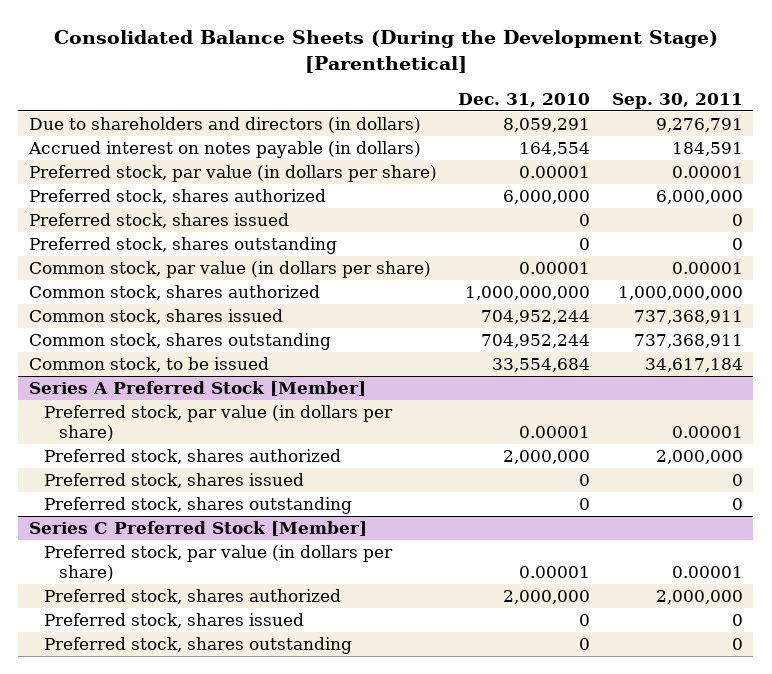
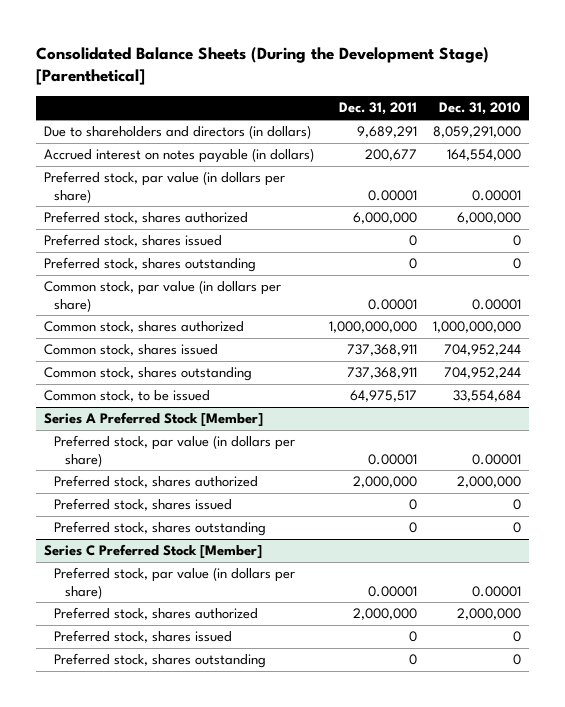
- | Dec. 31, 2010 | Sep. 30, 2011
+ | Dec. 31, 2011 | Dec. 31, 2010
- Due to shareholders and directors (in dollars) | 8,059,291 | 9,276,791
- Accrued interest on notes payable (in dollars) | 164,554 | 184,591
+ Due to shareholders and directors (in dollars) | 9,689,291 | 8,059,291,000
+ Accrued interest on notes payable (in dollars) | 200,677 | 164,554,000

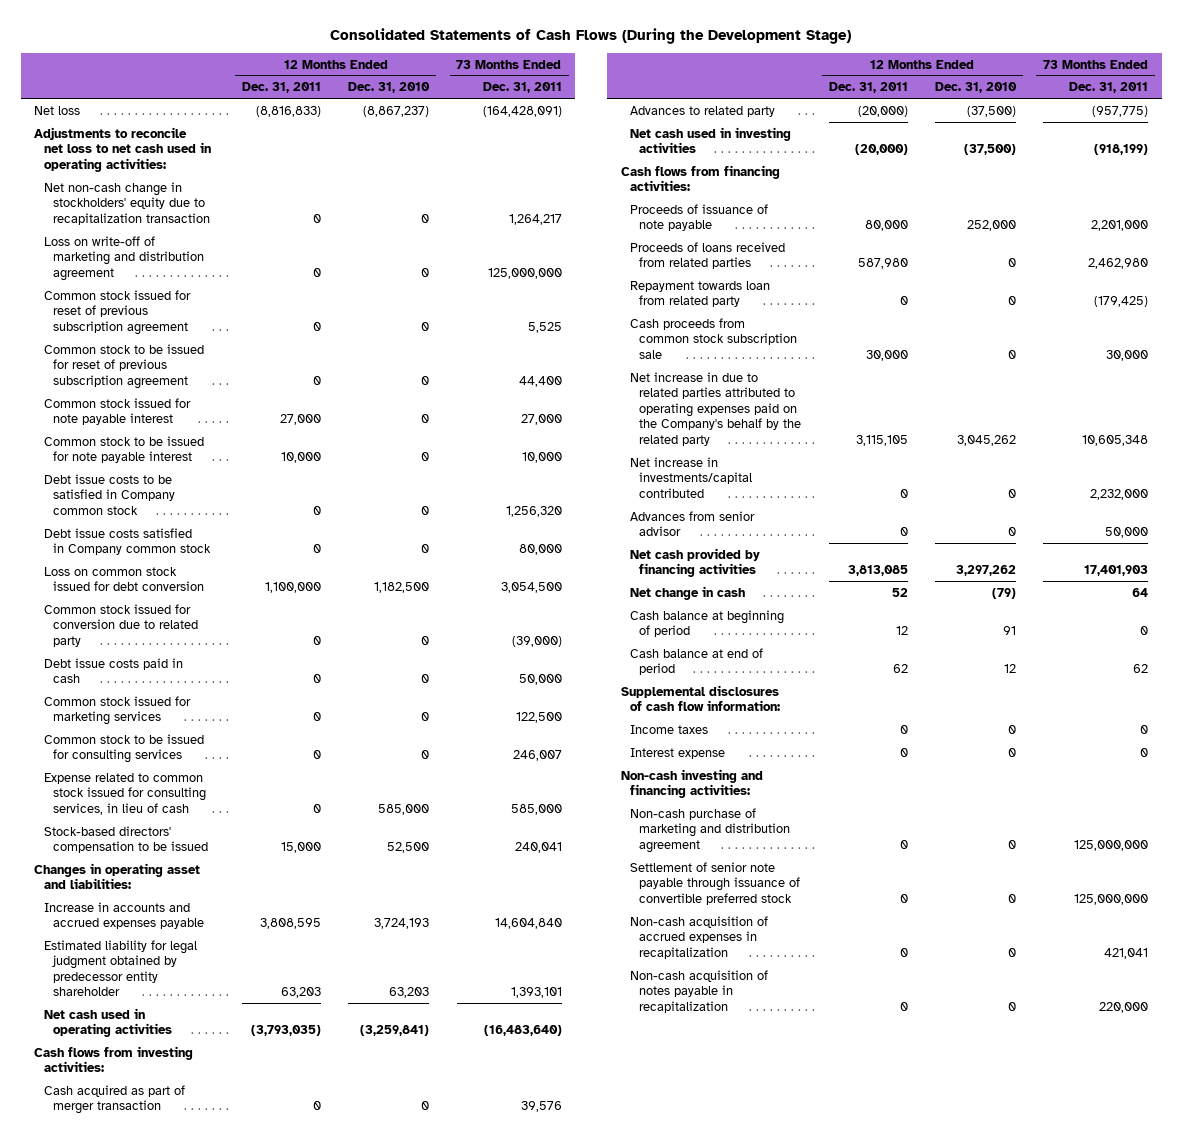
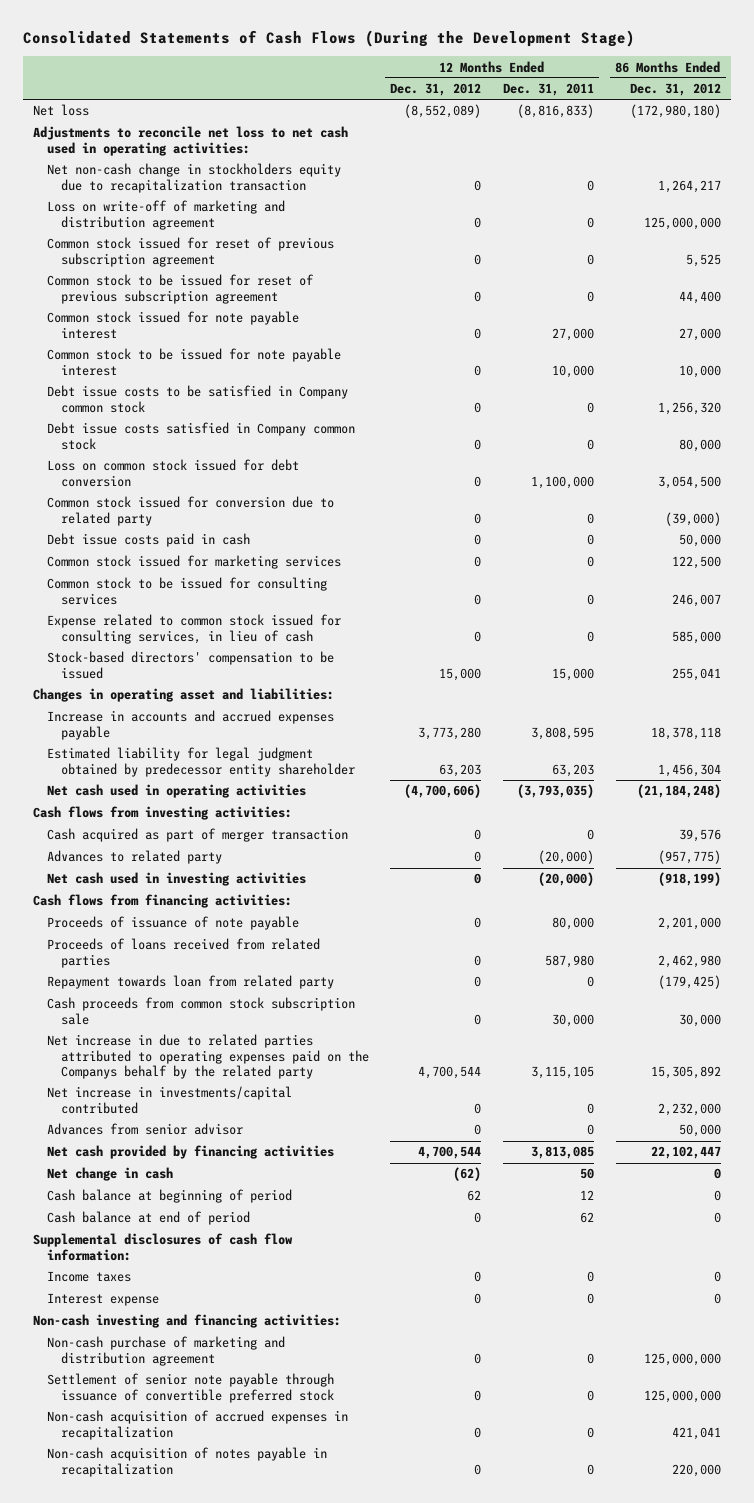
- | 12 Months Ended Dec. 31, 2011 | 12 Months Ended Dec. 31, 2010 | 73 Months Ended Dec. 31, 2011
+ | 12 Months Ended Dec. 31, 2012 | 12 Months Ended Dec. 31, 2011 | 86 Months Ended Dec. 31, 2012
- Net non-cash change in stockholders' equity due to recapitalization transaction | 0 | 0 | 1,264,217
+ Net non-cash change in stockholders equity due to recapitalization transaction | 0 | 0 | 1,264,217
- Net increase in due to related parties attributed to operating expenses paid on the Company's behalf by the related party | 3,115,105 | 3,045,262 | 10,605,348
+ Net increase in due to related parties attributed to operating expenses paid on the Companys behalf by the related party | 4,700,544 | 3,115,105 | 15,305,892
- Net change in cash | 52 | (79) | 64
+ Net change in cash | (62) | 50 | 0

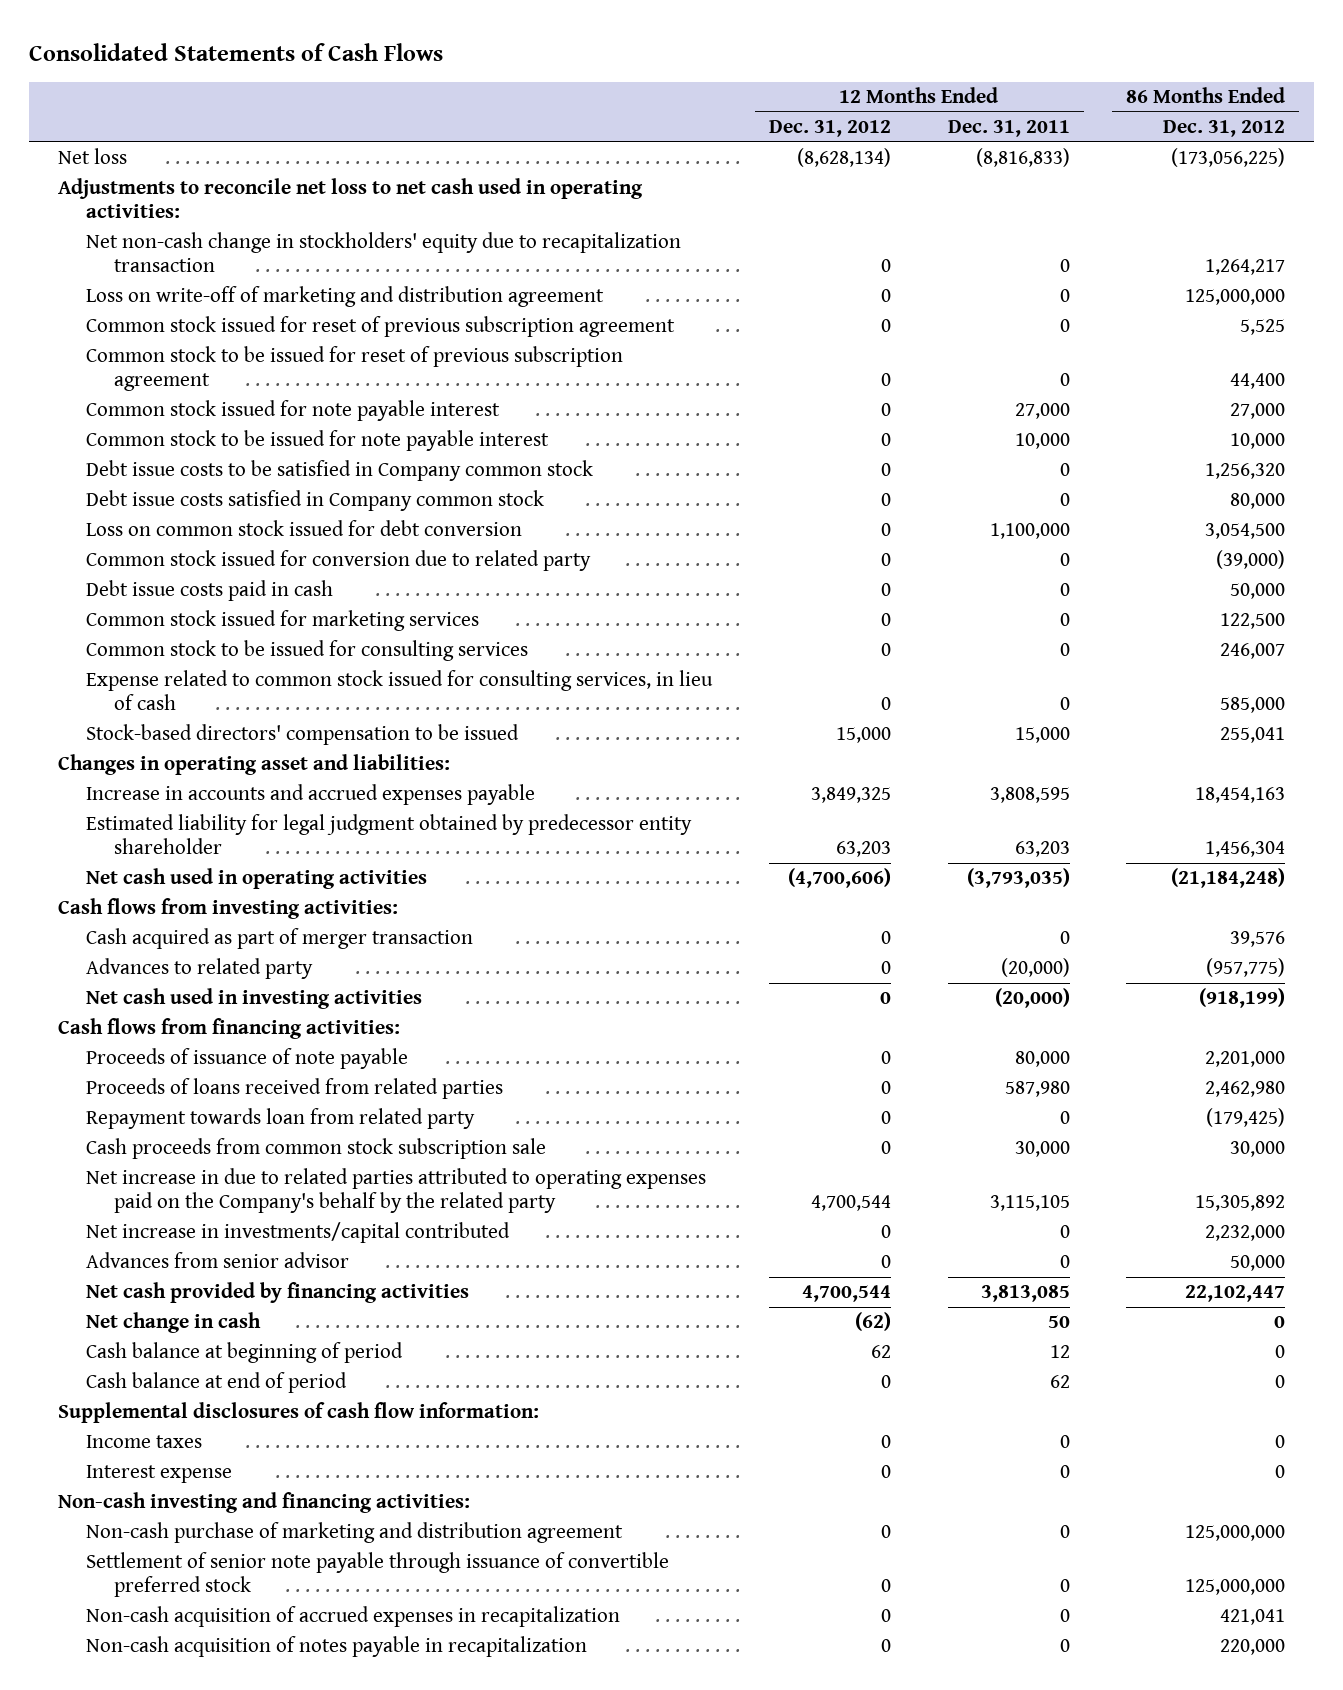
- Consolidated Statements of Cash Flows (During the Development Stage)
+ Consolidated Statements of Cash Flows
- Net loss | (8,552,089) | (8,816,833) | (172,980,180)
+ Net loss | (8,628,134) | (8,816,833) | (173,056,225)
- Net non-cash change in stockholders equity due to recapitalization transaction | 0 | 0 | 1,264,217
+ Net non-cash change in stockholders' equity due to recapitalization transaction | 0 | 0 | 1,264,217
- Increase in accounts and accrued expenses payable | 3,773,280 | 3,808,595 | 18,378,118
+ Increase in accounts and accrued expenses payable | 3,849,325 | 3,808,595 | 18,454,163
- Net increase in due to related parties attributed to operating expenses paid on the Companys behalf by the related party | 4,700,544 | 3,115,105 | 15,305,892
+ Net increase in due to related parties attributed to operating expenses paid on the Company's behalf by the related party | 4,700,544 | 3,115,105 | 15,305,892

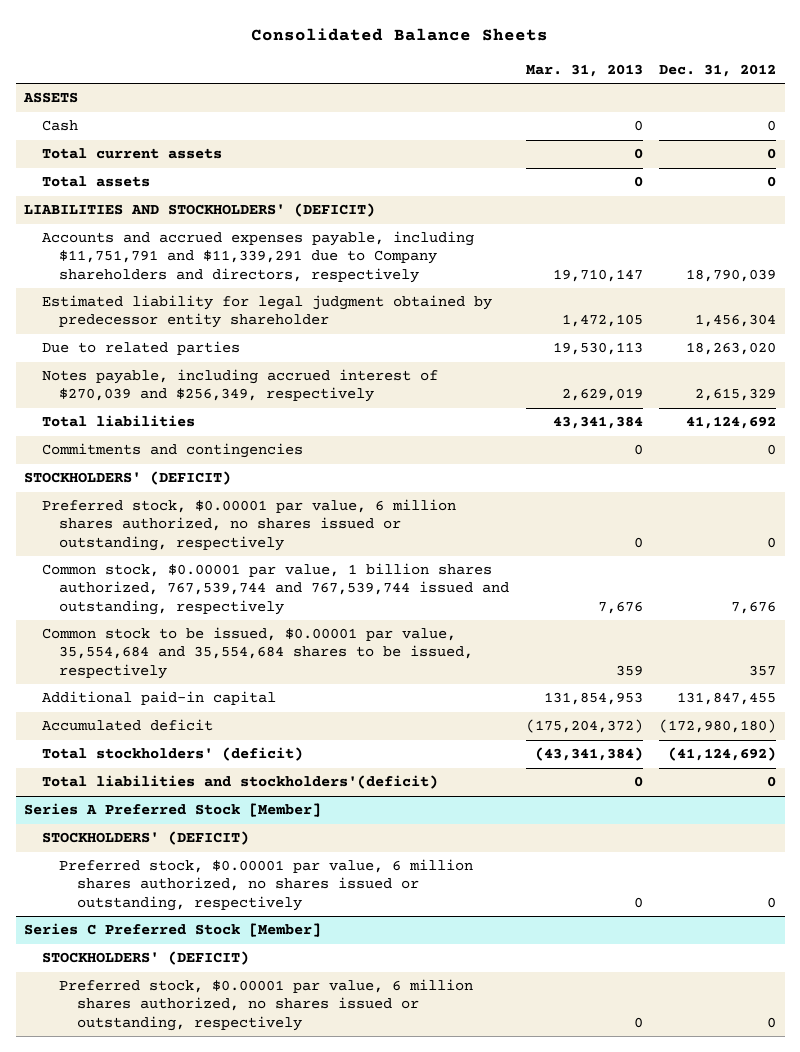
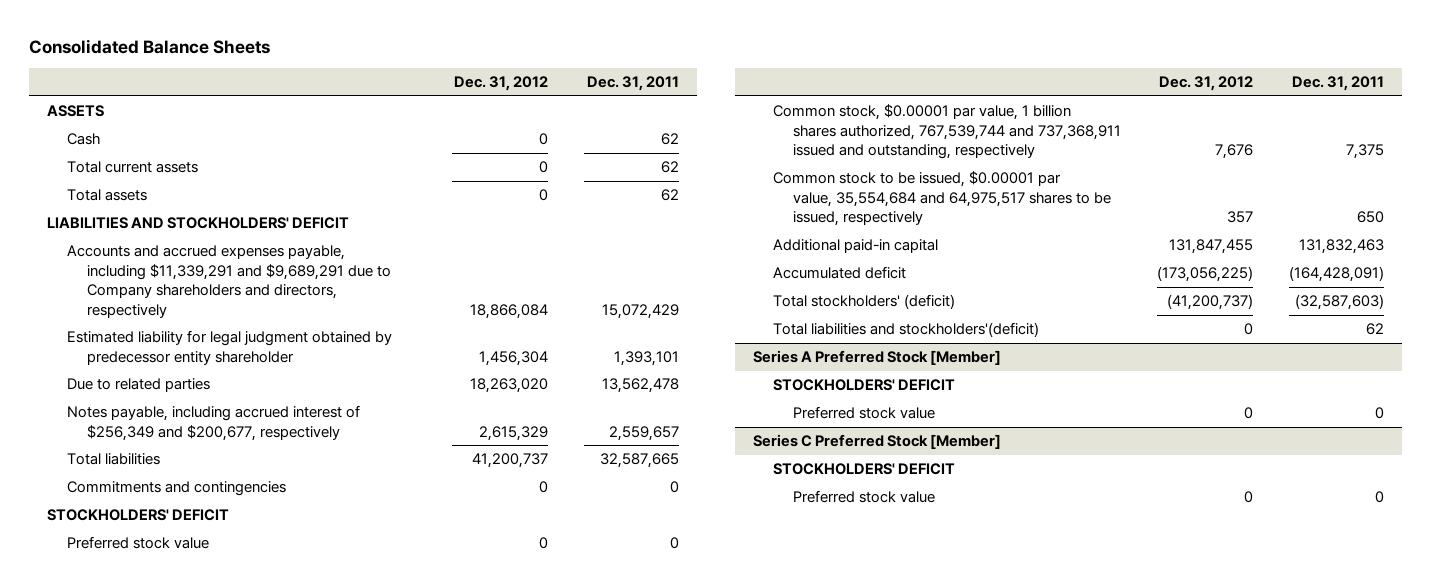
- | Mar. 31, 2013 | Dec. 31, 2012
+ | Dec. 31, 2012 | Dec. 31, 2011
- LIABILITIES AND STOCKHOLDERS' (DEFICIT)
- Accounts and accrued expenses payable, including $11,751,791 and $11,339,291 due to Company shareholders and directors, respectively | 19,710,147 | 18,790,039
+ LIABILITIES AND STOCKHOLDERS' DEFICIT
+ Accounts and accrued expenses payable, including $11,339,291 and $9,689,291 due to Company shareholders and directors, respectively | 18,866,084 | 15,072,429
- Notes payable, including accrued interest of $270,039 and $256,349, respectively | 2,629,019 | 2,615,329
- Total liabilities | 43,341,384 | 41,124,692
+ Notes payable, including accrued interest of $256,349 and $200,677, respectively | 2,615,329 | 2,559,657
+ Total liabilities | 41,200,737 | 32,587,665
- STOCKHOLDERS' (DEFICIT)
- Preferred stock, $0.00001 par value, 6 million shares authorized, no shares issued or outstanding, respectively | 0 | 0
- Common stock, $0.00001 par value, 1 billion shares authorized, 767,539,744 and 767,539,744 issued and outstanding, respectively | 7,676 | 7,676
- Common stock to be issued, $0.00001 par value, 35,554,684 and 35,554,684 shares to be issued, respectively | 359 | 357
+ STOCKHOLDERS' DEFICIT
+ Preferred stock value | 0 | 0
+ Common stock, $0.00001 par value, 1 billion shares authorized, 767,539,744 and 737,368,911 issued and outstanding, respectively | 7,676 | 7,375
+ Common stock to be issued, $0.00001 par value, 35,554,684 and 64,975,517 shares to be issued, respectively | 357 | 650
- Accumulated deficit | (175,204,372) | (172,980,180)
- Total stockholders' (deficit) | (43,341,384) | (41,124,692)
+ Accumulated deficit | (173,056,225) | (164,428,091)
+ Total stockholders' (deficit) | (41,200,737) | (32,587,603)
@ Series A Preferred Stock [Member]
- STOCKHOLDERS' (DEFICIT)
- Preferred stock, $0.00001 par value, 6 million shares authorized, no shares issued or outstanding, respectively | 0 | 0
+ STOCKHOLDERS' DEFICIT
+ Preferred stock value | 0 | 0
@ Series C Preferred Stock [Member]
- STOCKHOLDERS' (DEFICIT)
- Preferred stock, $0.00001 par value, 6 million shares authorized, no shares issued or outstanding, respectively | 0 | 0
+ STOCKHOLDERS' DEFICIT
+ Preferred stock value | 0 | 0

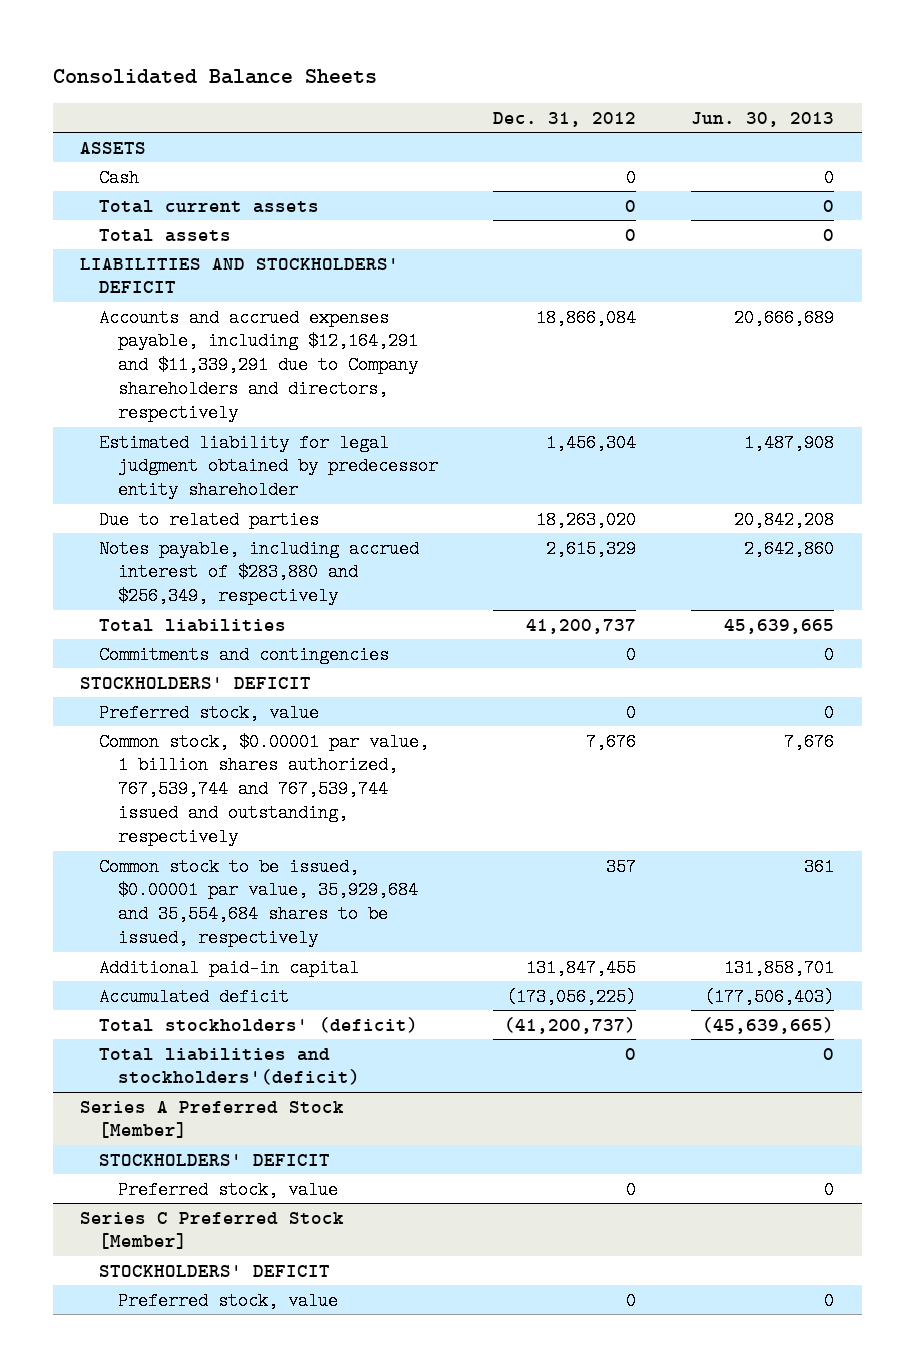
- | Dec. 31, 2012 | Dec. 31, 2011
+ | Dec. 31, 2012 | Jun. 30, 2013
- Accounts and accrued expenses payable, including $11,339,291 and $9,689,291 due to Company shareholders and directors, respectively | 18,866,084 | 15,072,429
+ Accounts and accrued expenses payable, including $12,164,291 and $11,339,291 due to Company shareholders and directors, respectively | 18,866,084 | 20,666,689
- Notes payable, including accrued interest of $256,349 and $200,677, respectively | 2,615,329 | 2,559,657
+ Notes payable, including accrued interest of $283,880 and $256,349, respectively | 2,615,329 | 2,642,860
- Preferred stock value | 0 | 0
- Common stock, $0.00001 par value, 1 billion shares authorized, 767,539,744 and 737,368,911 issued and outstanding, respectively | 7,676 | 7,375
- Common stock to be issued, $0.00001 par value, 35,554,684 and 64,975,517 shares to be issued, respectively | 357 | 650
+ Preferred stock, value | 0 | 0
+ Common stock, $0.00001 par value, 1 billion shares authorized, 767,539,744 and 767,539,744 issued and outstanding, respectively | 7,676 | 7,676
+ Common stock to be issued, $0.00001 par value, 35,929,684 and 35,554,684 shares to be issued, respectively | 357 | 361
@ Series A Preferred Stock [Member]
- Preferred stock value | 0 | 0
+ Preferred stock, value | 0 | 0
@ Series C Preferred Stock [Member]
- Preferred stock value | 0 | 0
+ Preferred stock, value | 0 | 0

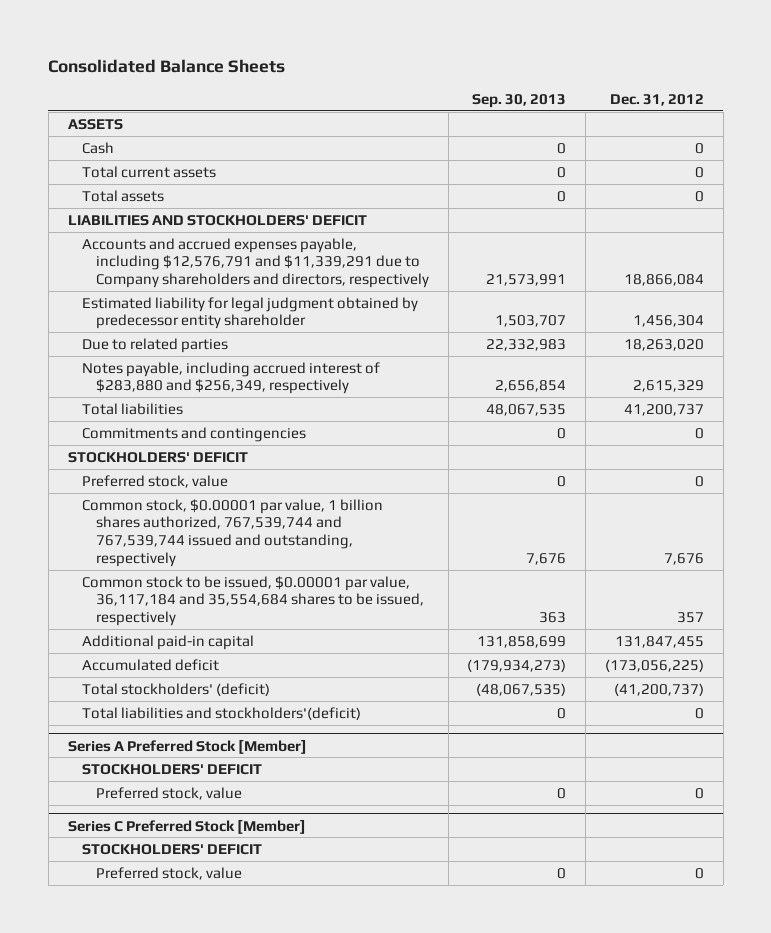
- | Dec. 31, 2012 | Jun. 30, 2013
+ | Sep. 30, 2013 | Dec. 31, 2012
- Accounts and accrued expenses payable, including $12,164,291 and $11,339,291 due to Company shareholders and directors, respectively | 18,866,084 | 20,666,689
+ Accounts and accrued expenses payable, including $12,576,791 and $11,339,291 due to Company shareholders and directors, respectively | 21,573,991 | 18,866,084
- Common stock to be issued, $0.00001 par value, 35,929,684 and 35,554,684 shares to be issued, respectively | 357 | 361
+ Common stock to be issued, $0.00001 par value, 36,117,184 and 35,554,684 shares to be issued, respectively | 363 | 357

